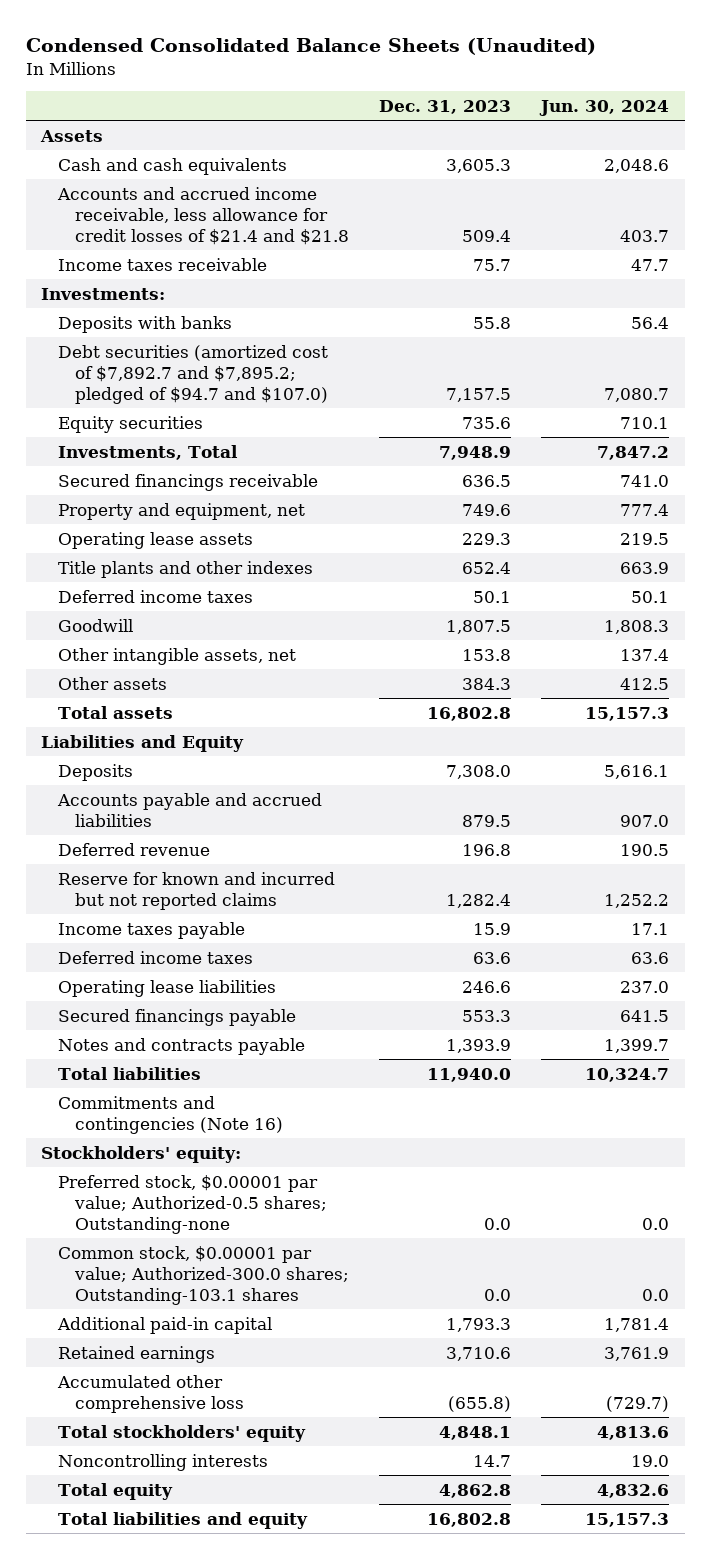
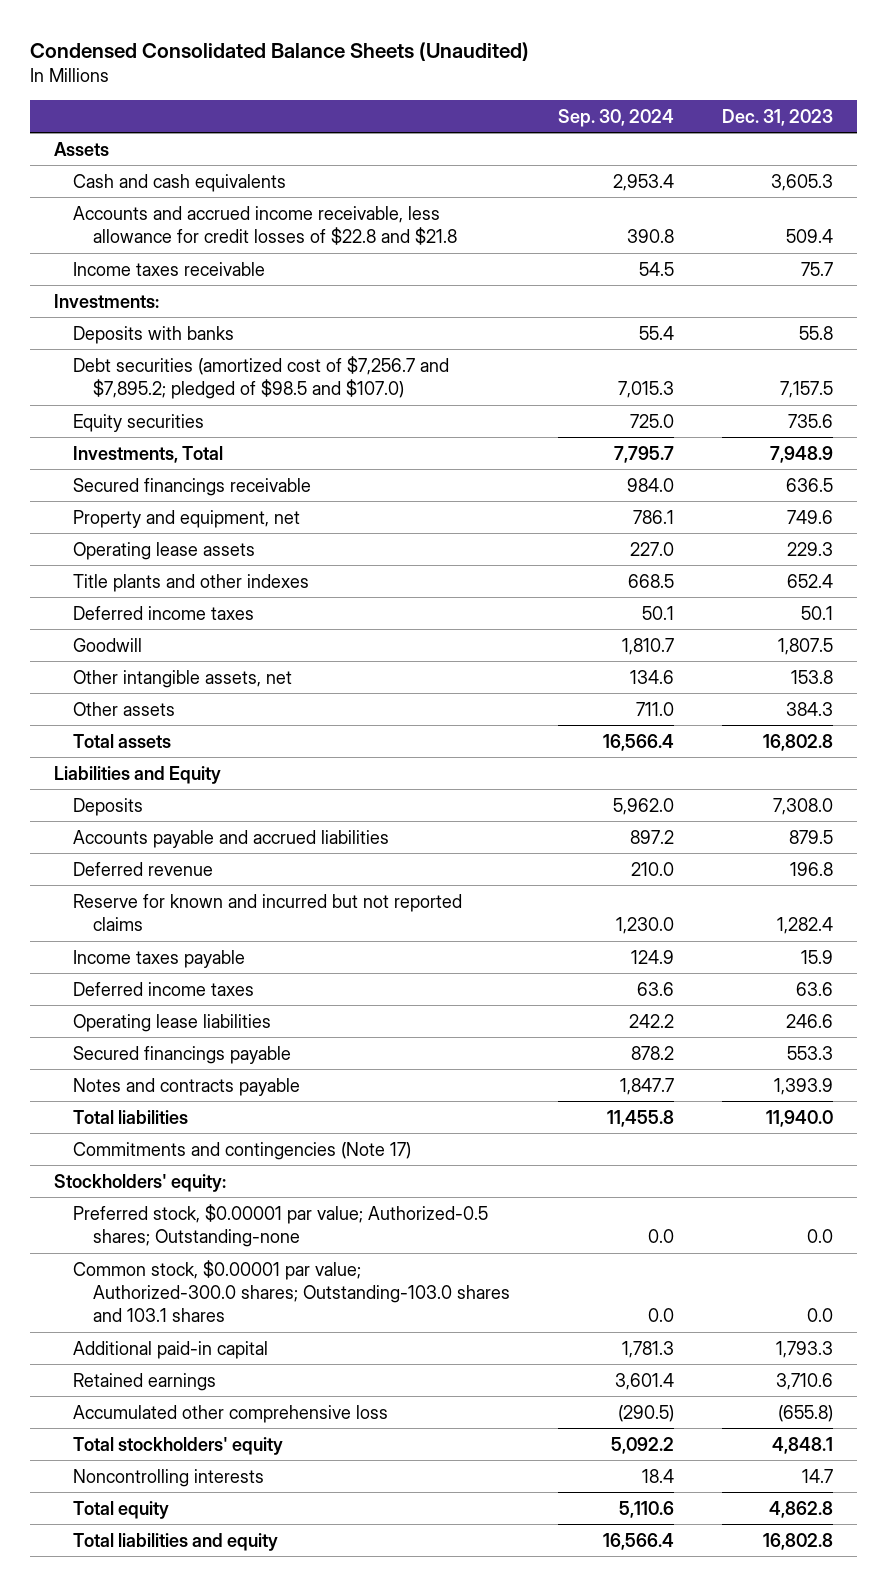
- | Dec. 31, 2023 | Jun. 30, 2024
+ | Sep. 30, 2024 | Dec. 31, 2023
- Accounts and accrued income receivable, less allowance for credit losses of $21.4 and $21.8 | 509.4 | 403.7
+ Accounts and accrued income receivable, less allowance for credit losses of $22.8 and $21.8 | 390.8 | 509.4
- Debt securities (amortized cost of $7,892.7 and $7,895.2; pledged of $94.7 and $107.0) | 7,157.5 | 7,080.7
+ Debt securities (amortized cost of $7,256.7 and $7,895.2; pledged of $98.5 and $107.0) | 7,015.3 | 7,157.5
- Commitments and contingencies (Note 16)
+ Commitments and contingencies (Note 17)
- Common stock, $0.00001 par value; Authorized-300.0 shares; Outstanding-103.1 shares | 0.0 | 0.0
+ Common stock, $0.00001 par value; Authorized-300.0 shares; Outstanding-103.0 shares and 103.1 shares | 0.0 | 0.0

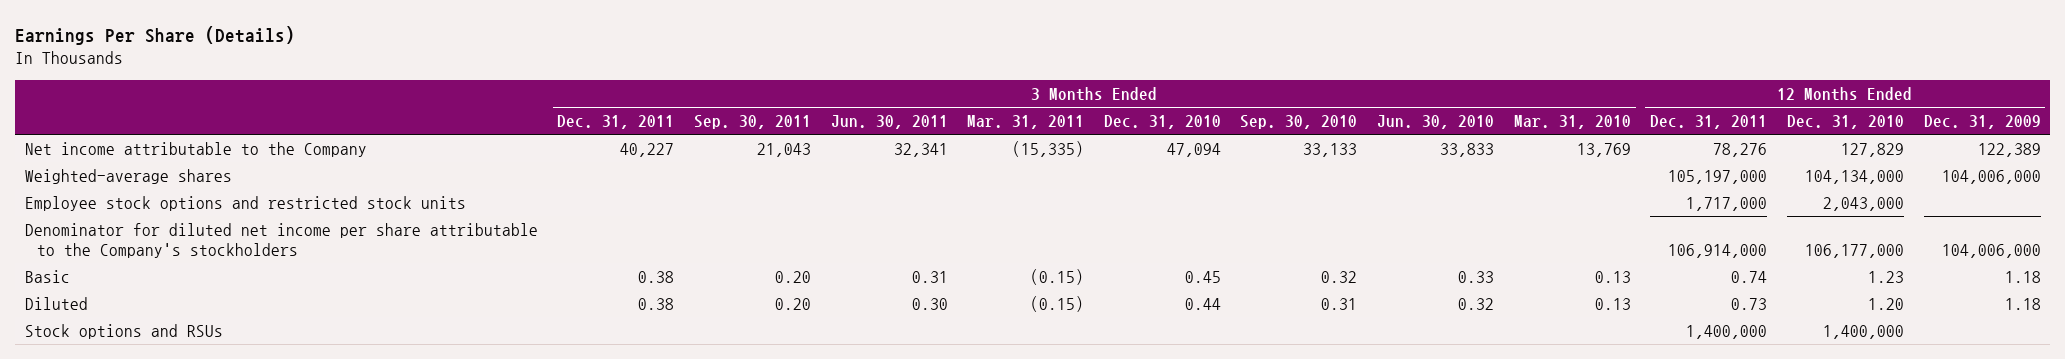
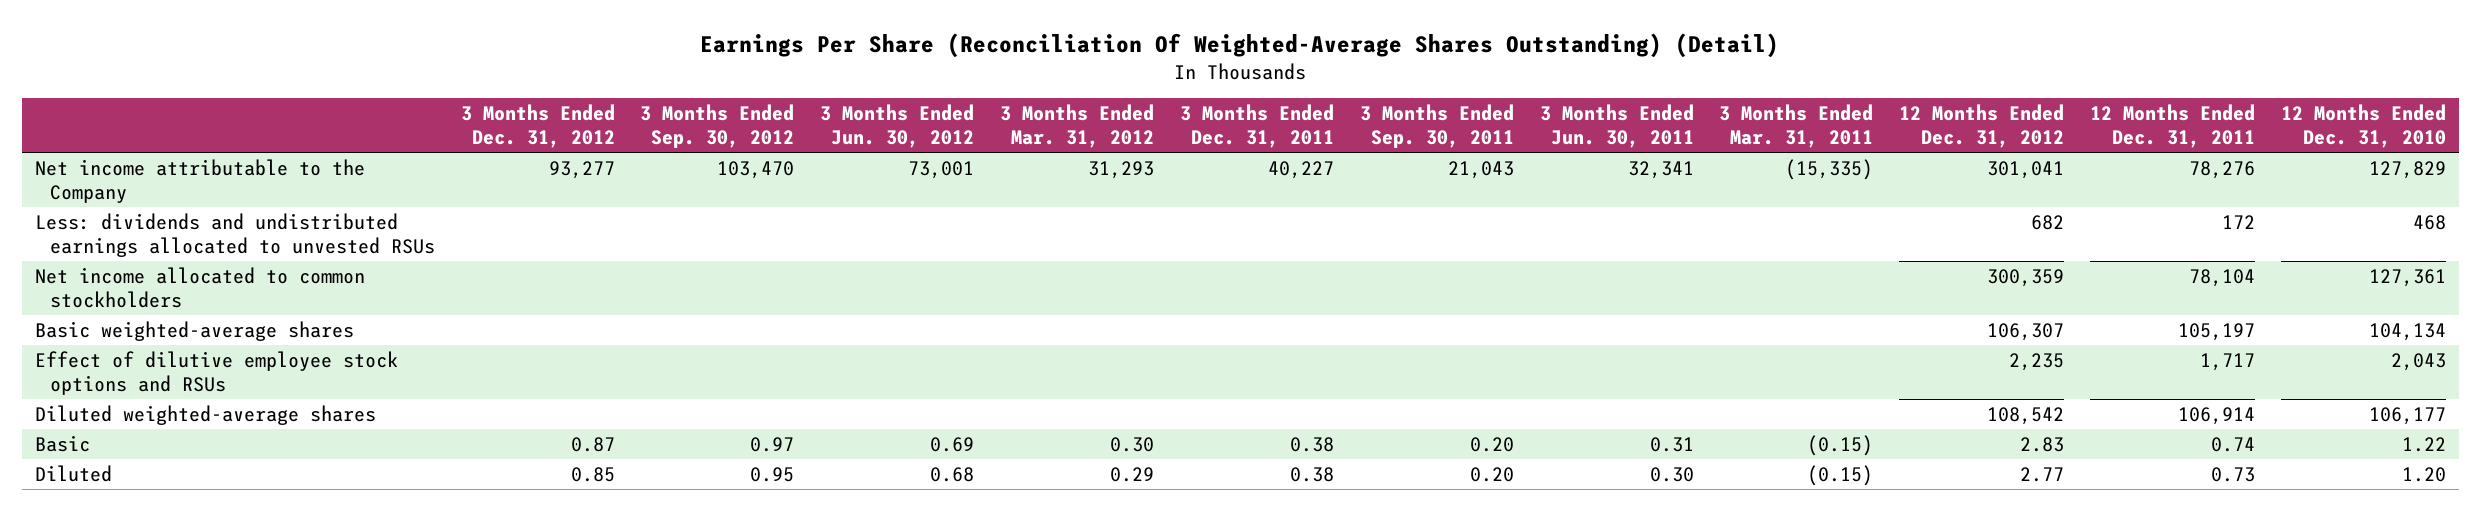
- Earnings Per Share (Details)
+ Earnings Per Share (Reconciliation Of Weighted-Average Shares Outstanding) (Detail)
- | 3 Months Ended Dec. 31, 2011 | 3 Months Ended Sep. 30, 2011 | 3 Months Ended Jun. 30, 2011 | 3 Months Ended Mar. 31, 2011 | 3 Months Ended Dec. 31, 2010 | 3 Months Ended Sep. 30, 2010 | 3 Months Ended Jun. 30, 2010 | 3 Months Ended Mar. 31, 2010 | 12 Months Ended Dec. 31, 2011 | 12 Months Ended Dec. 31, 2010 | 12 Months Ended Dec. 31, 2009
+ | 3 Months Ended Dec. 31, 2012 | 3 Months Ended Sep. 30, 2012 | 3 Months Ended Jun. 30, 2012 | 3 Months Ended Mar. 31, 2012 | 3 Months Ended Dec. 31, 2011 | 3 Months Ended Sep. 30, 2011 | 3 Months Ended Jun. 30, 2011 | 3 Months Ended Mar. 31, 2011 | 12 Months Ended Dec. 31, 2012 | 12 Months Ended Dec. 31, 2011 | 12 Months Ended Dec. 31, 2010
- Weighted-average shares | | | | | | | | | 105,197,000 | 104,134,000 | 104,006,000
- Employee stock options and restricted stock units | | | | | | | | | 1,717,000 | 2,043,000 |
- Denominator for diluted net income per share attributable to the Company's stockholders | | | | | | | | | 106,914,000 | 106,177,000 | 104,006,000
- Basic | 0.38 | 0.20 | 0.31 | (0.15) | 0.45 | 0.32 | 0.33 | 0.13 | 0.74 | 1.23 | 1.18
+ Less: dividends and undistributed earnings allocated to unvested RSUs | | | | | | | | | 682 | 172 | 468
+ Net income allocated to common stockholders | | | | | | | | | 300,359 | 78,104 | 127,361
+ Basic weighted-average shares | | | | | | | | | 106,307 | 105,197 | 104,134
+ Effect of dilutive employee stock options and RSUs | | | | | | | | | 2,235 | 1,717 | 2,043
+ Diluted weighted-average shares | | | | | | | | | 108,542 | 106,914 | 106,177
+ Basic | 0.87 | 0.97 | 0.69 | 0.30 | 0.38 | 0.20 | 0.31 | (0.15) | 2.83 | 0.74 | 1.22
- Stock options and RSUs | | | | | | | | | 1,400,000 | 1,400,000 |

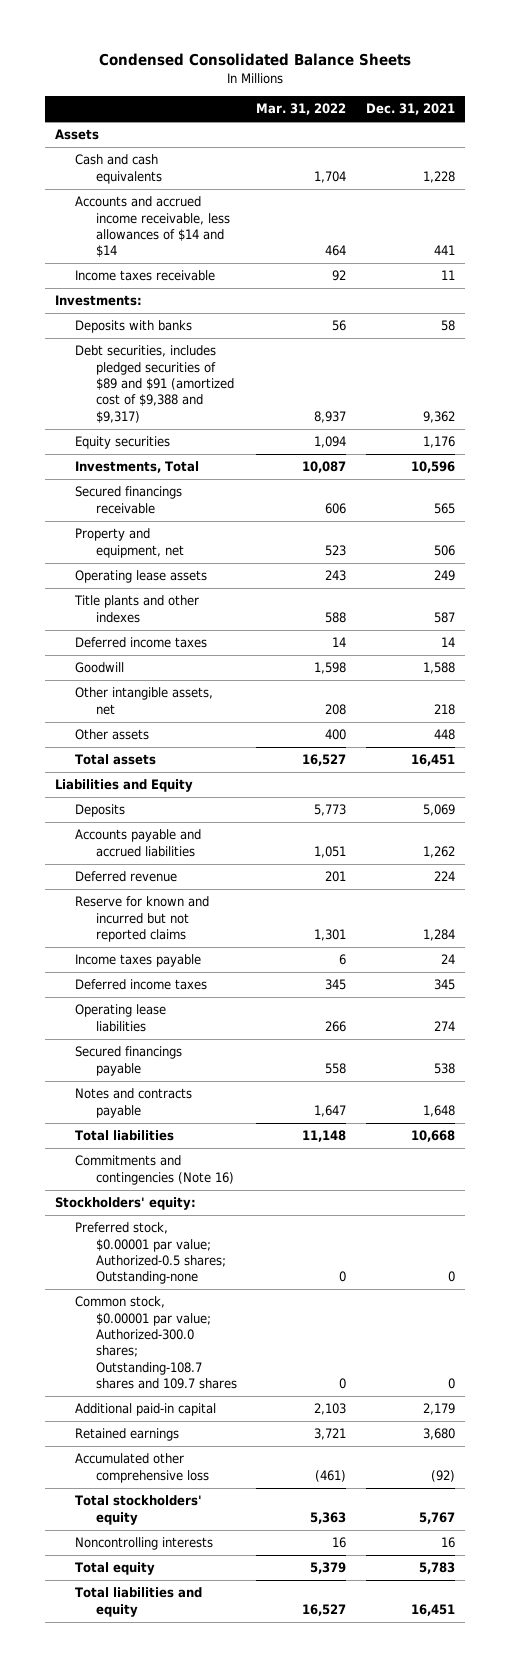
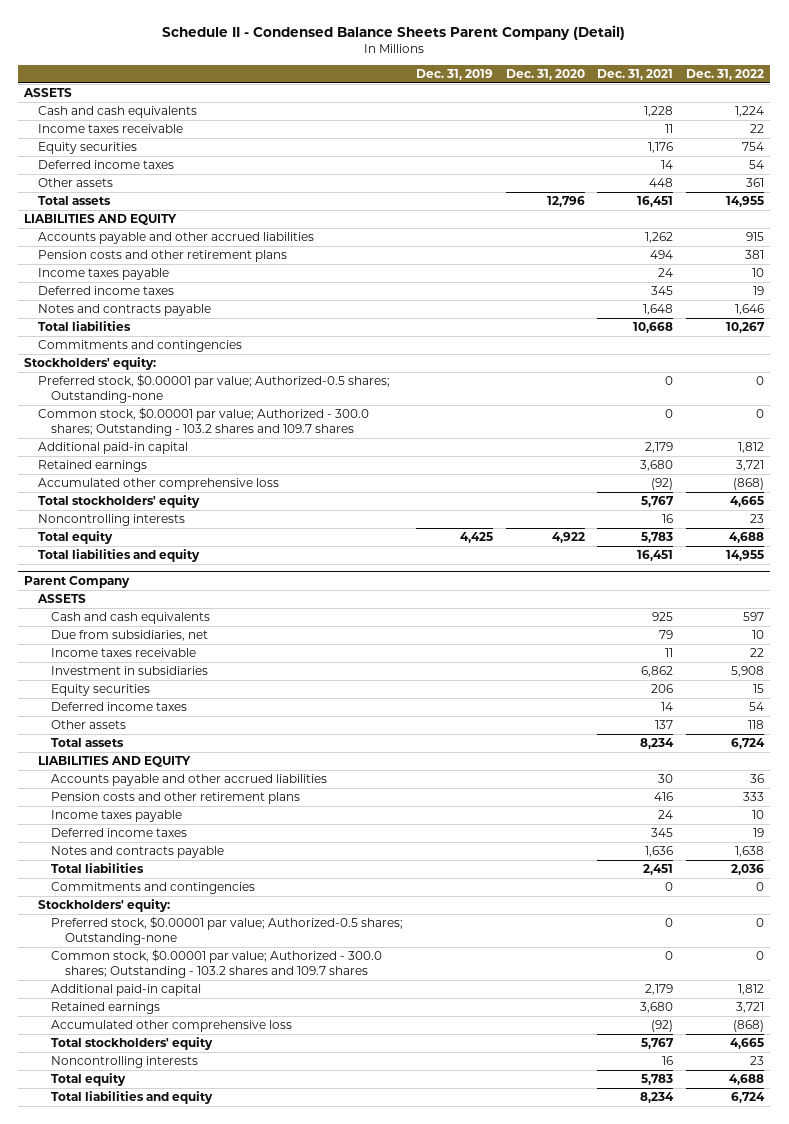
- Condensed Consolidated Balance Sheets
+ Schedule II - Condensed Balance Sheets Parent Company (Detail)
- | Mar. 31, 2022 | Dec. 31, 2021
+ | Dec. 31, 2019 | Dec. 31, 2020 | Dec. 31, 2021 | Dec. 31, 2022
- Assets
+ ASSETS
- Accounts and accrued income receivable, less allowances of $14 and $14 | 464 | 441
- Investments:
- Deposits with banks | 56 | 58
- Debt securities, includes pledged securities of $89 and $91 (amortized cost of $9,388 and $9,317) | 8,937 | 9,362
- Investments, Total | 10,087 | 10,596
- Secured financings receivable | 606 | 565
- Property and equipment, net | 523 | 506
- Operating lease assets | 243 | 249
- Title plants and other indexes | 588 | 587
- Goodwill | 1,598 | 1,588
- Other intangible assets, net | 208 | 218
- Liabilities and Equity
- Deposits | 5,773 | 5,069
- Accounts payable and accrued liabilities | 1,051 | 1,262
- Deferred revenue | 201 | 224
- Reserve for known and incurred but not reported claims | 1,301 | 1,284
+ LIABILITIES AND EQUITY
+ Accounts payable and other accrued liabilities | | | 1,262 | 915
+ Pension costs and other retirement plans | | | 494 | 381
- Operating lease liabilities | 266 | 274
- Secured financings payable | 558 | 538
- Commitments and contingencies (Note 16)
+ Commitments and contingencies
- Common stock, $0.00001 par value; Authorized-300.0 shares; Outstanding-108.7 shares and 109.7 shares | 0 | 0
+ Common stock, $0.00001 par value; Authorized - 300.0 shares; Outstanding - 103.2 shares and 109.7 shares | | | 0 | 0
+ Parent Company
+ ASSETS
+ Cash and cash equivalents | | | 925 | 597
+ Due from subsidiaries, net | | | 79 | 10
+ Income taxes receivable | | | 11 | 22
+ Investment in subsidiaries | | | 6,862 | 5,908
+ Equity securities | | | 206 | 15
+ Deferred income taxes | | | 14 | 54
+ Other assets | | | 137 | 118
+ Total assets | | | 8,234 | 6,724
+ LIABILITIES AND EQUITY
+ Accounts payable and other accrued liabilities | | | 30 | 36
+ Pension costs and other retirement plans | | | 416 | 333
+ Income taxes payable | | | 24 | 10
+ Deferred income taxes | | | 345 | 19
+ Notes and contracts payable | | | 1,636 | 1,638
+ Total liabilities | | | 2,451 | 2,036
+ Commitments and contingencies | | | 0 | 0
+ Stockholders' equity:
+ Preferred stock, $0.00001 par value; Authorized-0.5 shares; Outstanding-none | | | 0 | 0
+ Common stock, $0.00001 par value; Authorized - 300.0 shares; Outstanding - 103.2 shares and 109.7 shares | | | 0 | 0
+ Additional paid-in capital | | | 2,179 | 1,812
+ Retained earnings | | | 3,680 | 3,721
+ Accumulated other comprehensive loss | | | (92) | (868)
+ Total stockholders' equity | | | 5,767 | 4,665
+ Noncontrolling interests | | | 16 | 23
+ Total equity | | | 5,783 | 4,688
+ Total liabilities and equity | | | 8,234 | 6,724

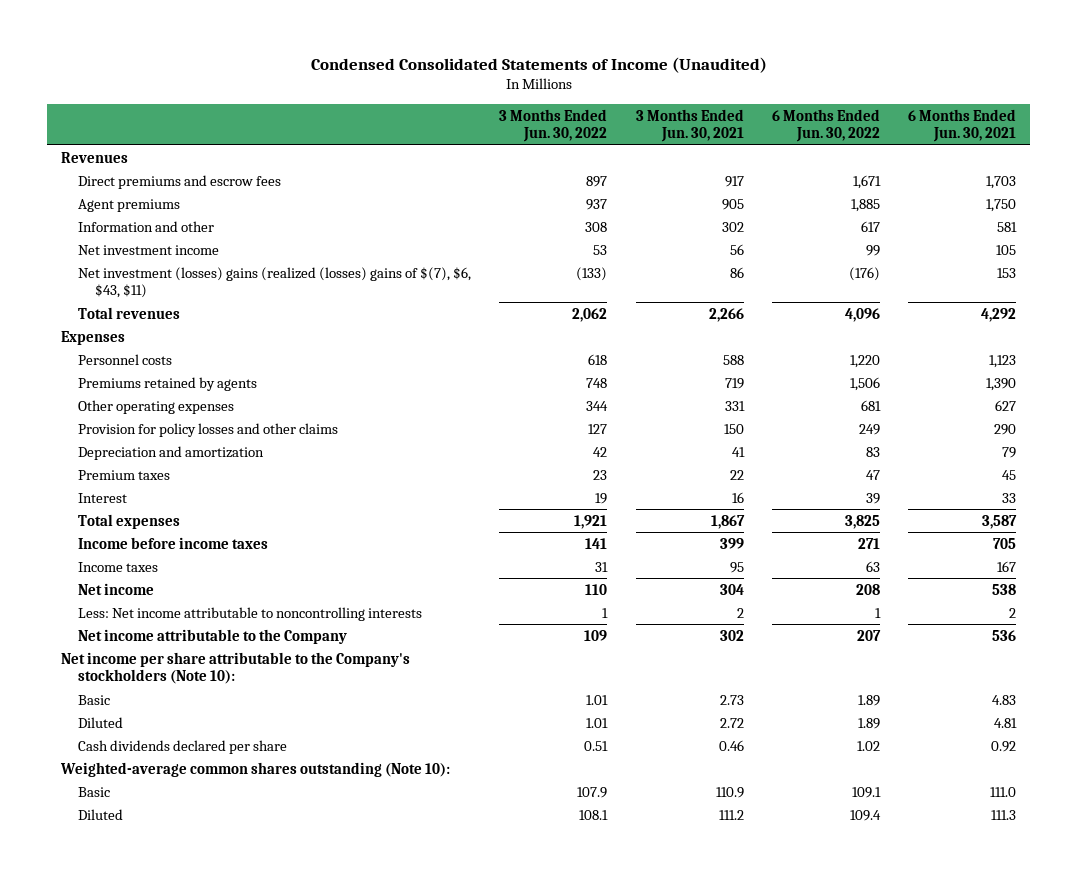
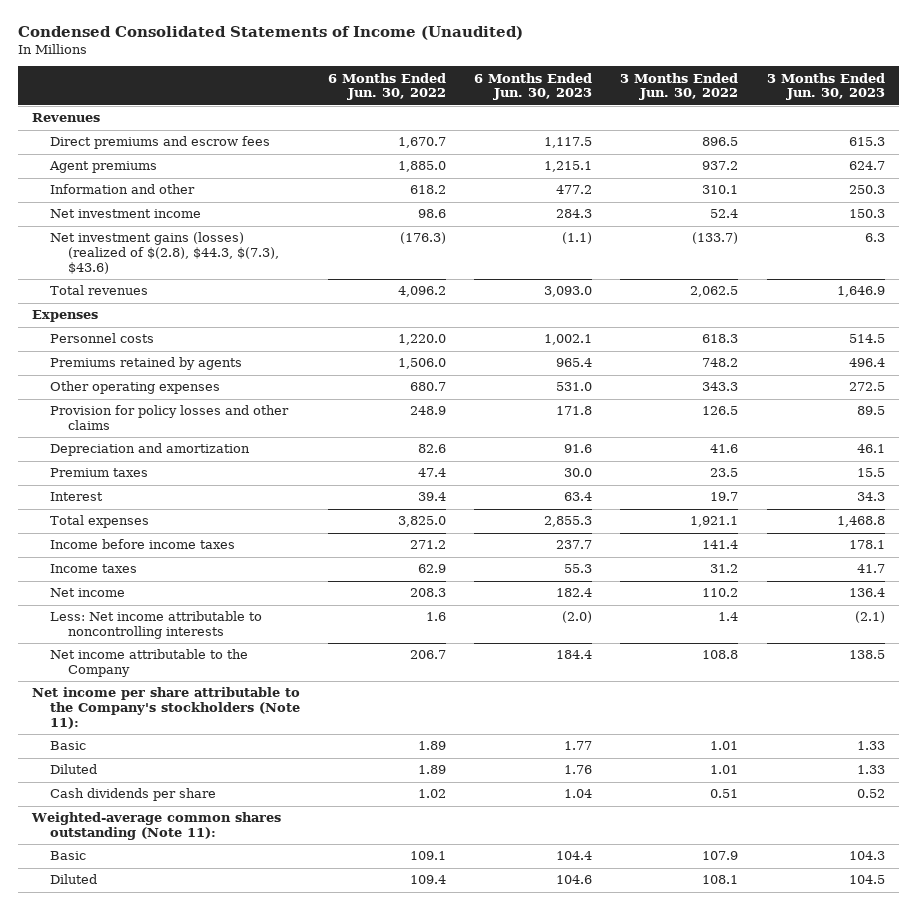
- | 3 Months Ended Jun. 30, 2022 | 3 Months Ended Jun. 30, 2021 | 6 Months Ended Jun. 30, 2022 | 6 Months Ended Jun. 30, 2021
+ | 6 Months Ended Jun. 30, 2022 | 6 Months Ended Jun. 30, 2023 | 3 Months Ended Jun. 30, 2022 | 3 Months Ended Jun. 30, 2023
- Direct premiums and escrow fees | 897 | 917 | 1,671 | 1,703
- Agent premiums | 937 | 905 | 1,885 | 1,750
- Information and other | 308 | 302 | 617 | 581
- Net investment income | 53 | 56 | 99 | 105
- Net investment (losses) gains (realized (losses) gains of $(7), $6, $43, $11) | (133) | 86 | (176) | 153
- Total revenues | 2,062 | 2,266 | 4,096 | 4,292
+ Direct premiums and escrow fees | 1,670.7 | 1,117.5 | 896.5 | 615.3
+ Agent premiums | 1,885.0 | 1,215.1 | 937.2 | 624.7
+ Information and other | 618.2 | 477.2 | 310.1 | 250.3
+ Net investment income | 98.6 | 284.3 | 52.4 | 150.3
+ Net investment gains (losses) (realized of $(2.8), $44.3, $(7.3), $43.6) | (176.3) | (1.1) | (133.7) | 6.3
+ Total revenues | 4,096.2 | 3,093.0 | 2,062.5 | 1,646.9
- Personnel costs | 618 | 588 | 1,220 | 1,123
- Premiums retained by agents | 748 | 719 | 1,506 | 1,390
- Other operating expenses | 344 | 331 | 681 | 627
- Provision for policy losses and other claims | 127 | 150 | 249 | 290
- Depreciation and amortization | 42 | 41 | 83 | 79
- Premium taxes | 23 | 22 | 47 | 45
- Interest | 19 | 16 | 39 | 33
- Total expenses | 1,921 | 1,867 | 3,825 | 3,587
- Income before income taxes | 141 | 399 | 271 | 705
- Income taxes | 31 | 95 | 63 | 167
- Net income | 110 | 304 | 208 | 538
- Less: Net income attributable to noncontrolling interests | 1 | 2 | 1 | 2
- Net income attributable to the Company | 109 | 302 | 207 | 536
- Net income per share attributable to the Company's stockholders (Note 10):
+ Personnel costs | 1,220.0 | 1,002.1 | 618.3 | 514.5
+ Premiums retained by agents | 1,506.0 | 965.4 | 748.2 | 496.4
+ Other operating expenses | 680.7 | 531.0 | 343.3 | 272.5
+ Provision for policy losses and other claims | 248.9 | 171.8 | 126.5 | 89.5
+ Depreciation and amortization | 82.6 | 91.6 | 41.6 | 46.1
+ Premium taxes | 47.4 | 30.0 | 23.5 | 15.5
+ Interest | 39.4 | 63.4 | 19.7 | 34.3
+ Total expenses | 3,825.0 | 2,855.3 | 1,921.1 | 1,468.8
+ Income before income taxes | 271.2 | 237.7 | 141.4 | 178.1
+ Income taxes | 62.9 | 55.3 | 31.2 | 41.7
+ Net income | 208.3 | 182.4 | 110.2 | 136.4
+ Less: Net income attributable to noncontrolling interests | 1.6 | (2.0) | 1.4 | (2.1)
+ Net income attributable to the Company | 206.7 | 184.4 | 108.8 | 138.5
+ Net income per share attributable to the Company's stockholders (Note 11):
- Cash dividends declared per share | 0.51 | 0.46 | 1.02 | 0.92
- Weighted-average common shares outstanding (Note 10):
+ Cash dividends per share | 1.02 | 1.04 | 0.51 | 0.52
+ Weighted-average common shares outstanding (Note 11):

